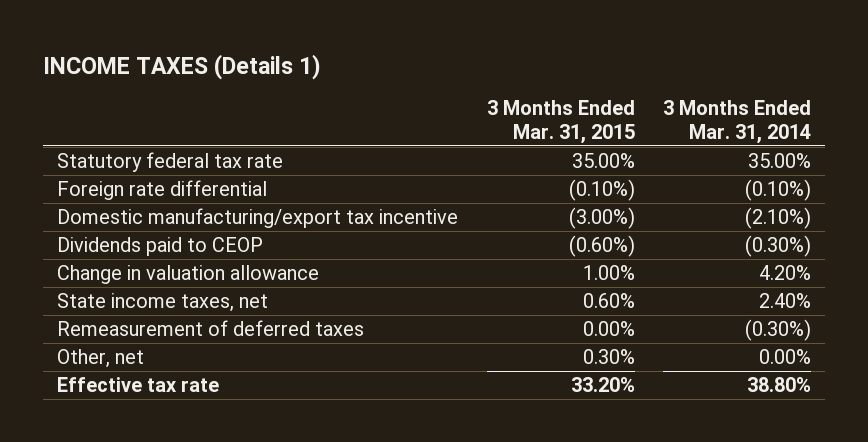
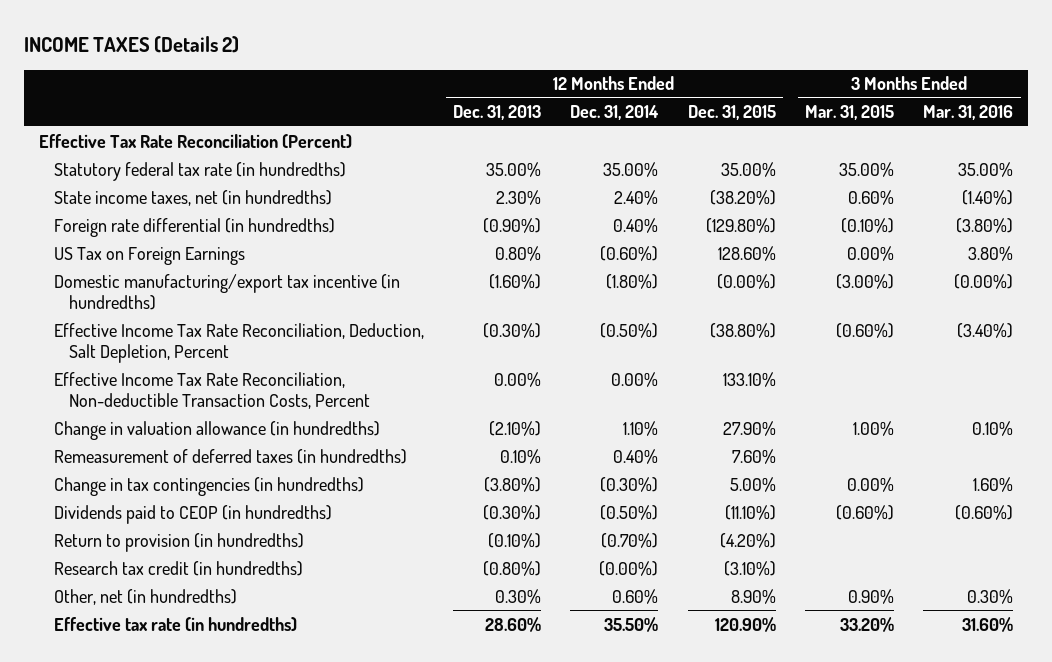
- INCOME TAXES (Details 1)
+ INCOME TAXES (Details 2)
- | 3 Months Ended Mar. 31, 2015 | 3 Months Ended Mar. 31, 2014
+ | 12 Months Ended Dec. 31, 2013 | 12 Months Ended Dec. 31, 2014 | 12 Months Ended Dec. 31, 2015 | 3 Months Ended Mar. 31, 2015 | 3 Months Ended Mar. 31, 2016
- Statutory federal tax rate | 35.00% | 35.00%
- Foreign rate differential | (0.10%) | (0.10%)
- Domestic manufacturing/export tax incentive | (3.00%) | (2.10%)
- Dividends paid to CEOP | (0.60%) | (0.30%)
- Change in valuation allowance | 1.00% | 4.20%
- State income taxes, net | 0.60% | 2.40%
- Remeasurement of deferred taxes | 0.00% | (0.30%)
- Other, net | 0.30% | 0.00%
- Effective tax rate | 33.20% | 38.80%
+ Effective Tax Rate Reconciliation (Percent)
+ Statutory federal tax rate (in hundredths) | 35.00% | 35.00% | 35.00% | 35.00% | 35.00%
+ State income taxes, net (in hundredths) | 2.30% | 2.40% | (38.20%) | 0.60% | (1.40%)
+ Foreign rate differential (in hundredths) | (0.90%) | 0.40% | (129.80%) | (0.10%) | (3.80%)
+ US Tax on Foreign Earnings | 0.80% | (0.60%) | 128.60% | 0.00% | 3.80%
+ Domestic manufacturing/export tax incentive (in hundredths) | (1.60%) | (1.80%) | (0.00%) | (3.00%) | (0.00%)
+ Effective Income Tax Rate Reconciliation, Deduction, Salt Depletion, Percent | (0.30%) | (0.50%) | (38.80%) | (0.60%) | (3.40%)
+ Effective Income Tax Rate Reconciliation, Non-deductible Transaction Costs, Percent | 0.00% | 0.00% | 133.10% | |
+ Change in valuation allowance (in hundredths) | (2.10%) | 1.10% | 27.90% | 1.00% | 0.10%
+ Remeasurement of deferred taxes (in hundredths) | 0.10% | 0.40% | 7.60% | |
+ Change in tax contingencies (in hundredths) | (3.80%) | (0.30%) | 5.00% | 0.00% | 1.60%
+ Dividends paid to CEOP (in hundredths) | (0.30%) | (0.50%) | (11.10%) | (0.60%) | (0.60%)
+ Return to provision (in hundredths) | (0.10%) | (0.70%) | (4.20%) | |
+ Research tax credit (in hundredths) | (0.80%) | (0.00%) | (3.10%) | |
+ Other, net (in hundredths) | 0.30% | 0.60% | 8.90% | 0.90% | 0.30%
+ Effective tax rate (in hundredths) | 28.60% | 35.50% | 120.90% | 33.20% | 31.60%

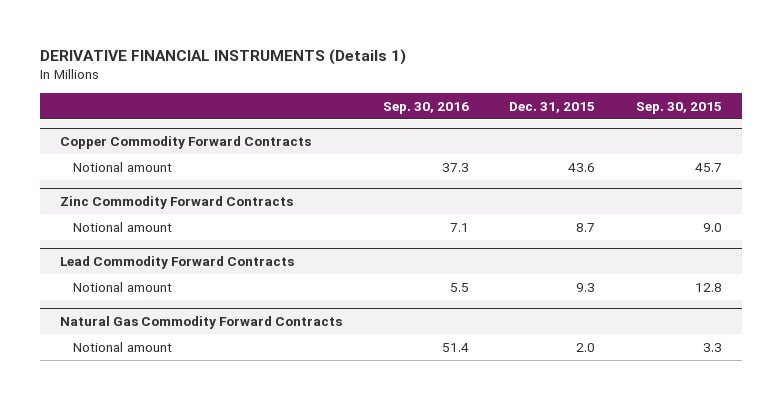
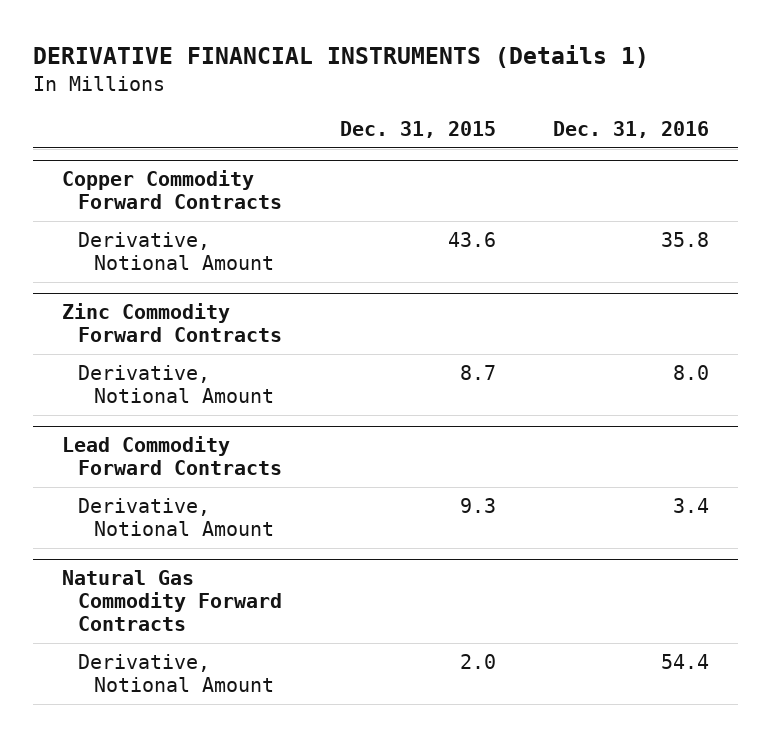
- | Sep. 30, 2016 | Dec. 31, 2015 | Sep. 30, 2015
+ | Dec. 31, 2015 | Dec. 31, 2016
@ Copper Commodity Forward Contracts
- Notional amount | 37.3 | 43.6 | 45.7
+ Derivative, Notional Amount | 43.6 | 35.8
@ Zinc Commodity Forward Contracts
- Notional amount | 7.1 | 8.7 | 9.0
+ Derivative, Notional Amount | 8.7 | 8.0
@ Lead Commodity Forward Contracts
- Notional amount | 5.5 | 9.3 | 12.8
+ Derivative, Notional Amount | 9.3 | 3.4
@ Natural Gas Commodity Forward Contracts
- Notional amount | 51.4 | 2.0 | 3.3
+ Derivative, Notional Amount | 2.0 | 54.4

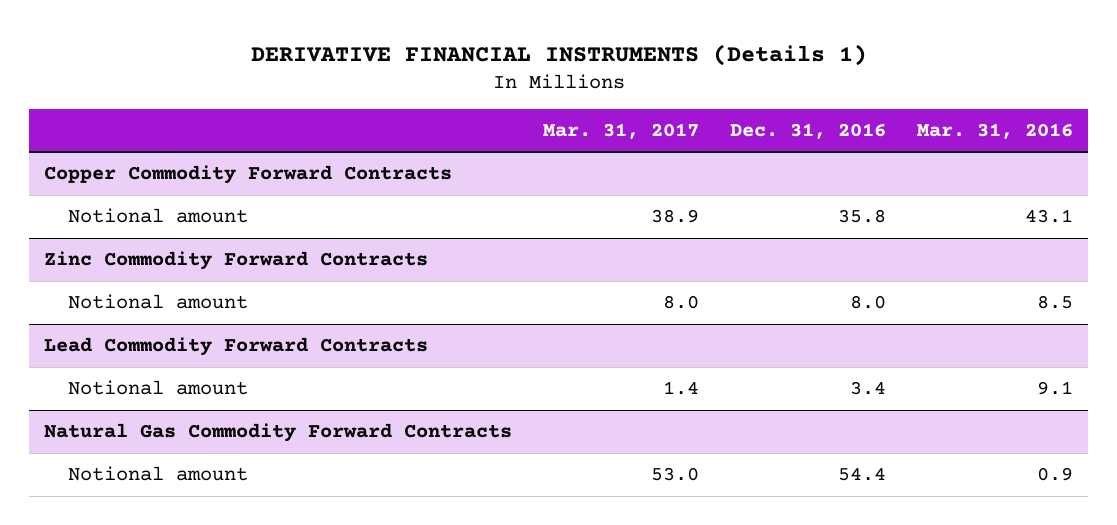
- | Dec. 31, 2015 | Dec. 31, 2016
+ | Mar. 31, 2017 | Dec. 31, 2016 | Mar. 31, 2016
@ Copper Commodity Forward Contracts
- Derivative, Notional Amount | 43.6 | 35.8
+ Notional amount | 38.9 | 35.8 | 43.1
@ Zinc Commodity Forward Contracts
- Derivative, Notional Amount | 8.7 | 8.0
+ Notional amount | 8.0 | 8.0 | 8.5
@ Lead Commodity Forward Contracts
- Derivative, Notional Amount | 9.3 | 3.4
+ Notional amount | 1.4 | 3.4 | 9.1
@ Natural Gas Commodity Forward Contracts
- Derivative, Notional Amount | 2.0 | 54.4
+ Notional amount | 53.0 | 54.4 | 0.9

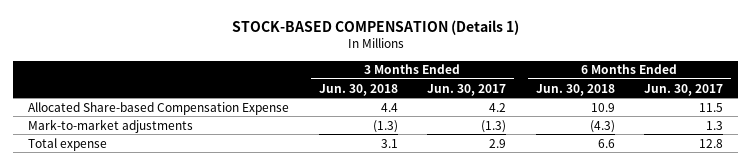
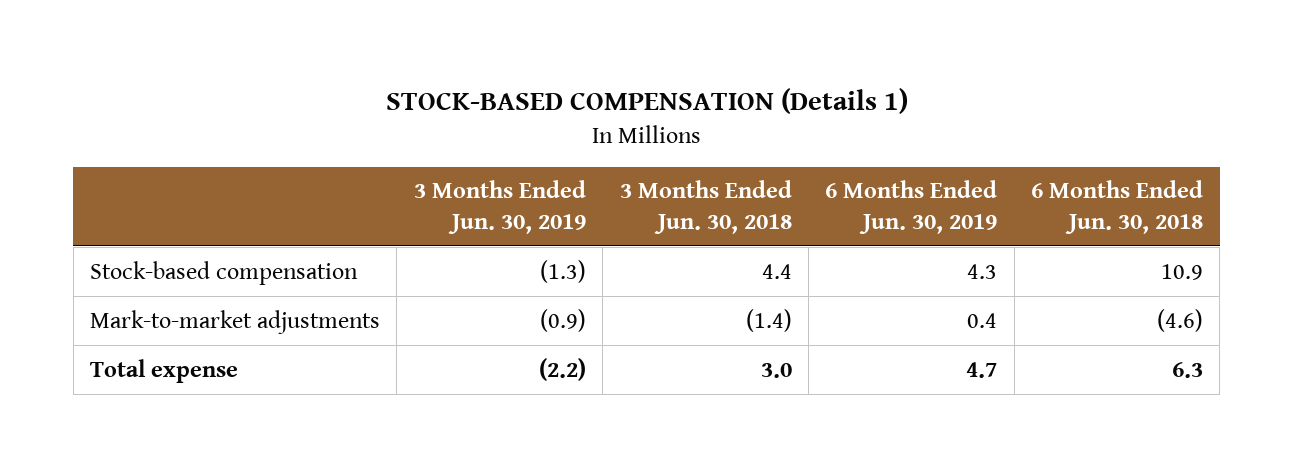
- | 3 Months Ended Jun. 30, 2018 | 3 Months Ended Jun. 30, 2017 | 6 Months Ended Jun. 30, 2018 | 6 Months Ended Jun. 30, 2017
+ | 3 Months Ended Jun. 30, 2019 | 3 Months Ended Jun. 30, 2018 | 6 Months Ended Jun. 30, 2019 | 6 Months Ended Jun. 30, 2018
- Allocated Share-based Compensation Expense | 4.4 | 4.2 | 10.9 | 11.5
- Mark-to-market adjustments | (1.3) | (1.3) | (4.3) | 1.3
- Total expense | 3.1 | 2.9 | 6.6 | 12.8
+ Stock-based compensation | (1.3) | 4.4 | 4.3 | 10.9
+ Mark-to-market adjustments | (0.9) | (1.4) | 0.4 | (4.6)
+ Total expense | (2.2) | 3.0 | 4.7 | 6.3

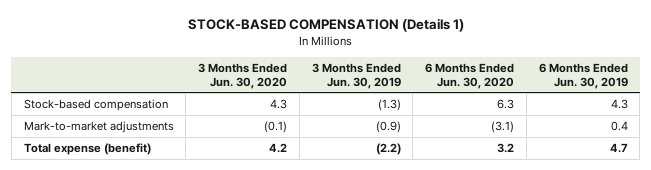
- | 3 Months Ended Jun. 30, 2019 | 3 Months Ended Jun. 30, 2018 | 6 Months Ended Jun. 30, 2019 | 6 Months Ended Jun. 30, 2018
+ | 3 Months Ended Jun. 30, 2020 | 3 Months Ended Jun. 30, 2019 | 6 Months Ended Jun. 30, 2020 | 6 Months Ended Jun. 30, 2019
- Total expense | (2.2) | 3.0 | 4.7 | 6.3
+ Total expense (benefit) | 4.2 | (2.2) | 3.2 | 4.7

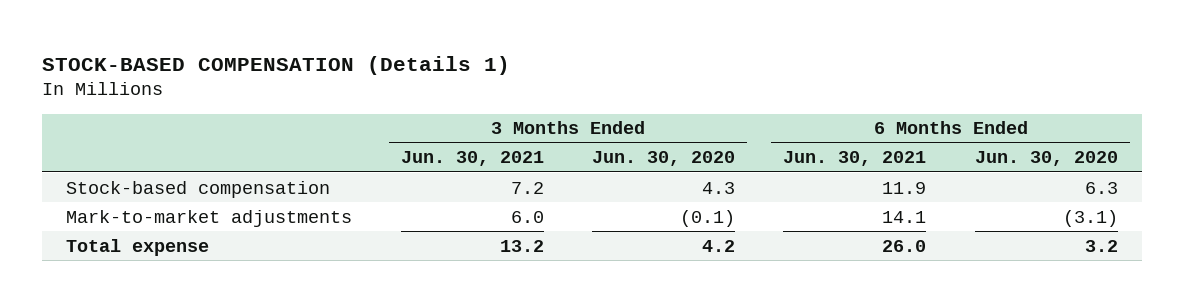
- | 3 Months Ended Jun. 30, 2020 | 3 Months Ended Jun. 30, 2019 | 6 Months Ended Jun. 30, 2020 | 6 Months Ended Jun. 30, 2019
+ | 3 Months Ended Jun. 30, 2021 | 3 Months Ended Jun. 30, 2020 | 6 Months Ended Jun. 30, 2021 | 6 Months Ended Jun. 30, 2020
- Total expense (benefit) | 4.2 | (2.2) | 3.2 | 4.7
+ Total expense | 13.2 | 4.2 | 26.0 | 3.2

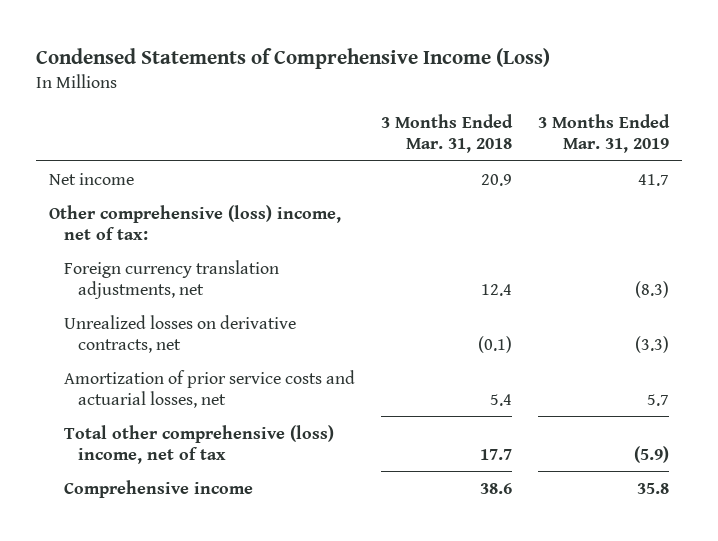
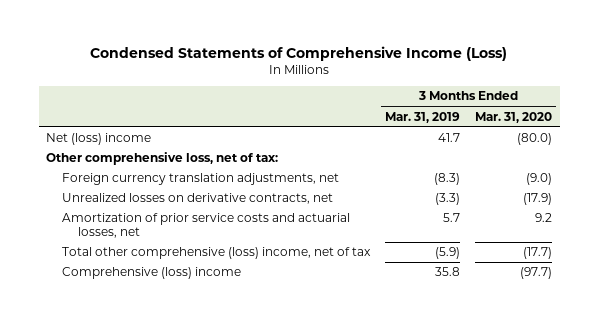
- | 3 Months Ended Mar. 31, 2018 | 3 Months Ended Mar. 31, 2019
+ | 3 Months Ended Mar. 31, 2019 | 3 Months Ended Mar. 31, 2020
- Net income | 20.9 | 41.7
- Other comprehensive (loss) income, net of tax:
+ Net (loss) income | 41.7 | (80.0)
+ Other comprehensive loss, net of tax:
- Comprehensive income | 38.6 | 35.8
+ Comprehensive (loss) income | 35.8 | (97.7)

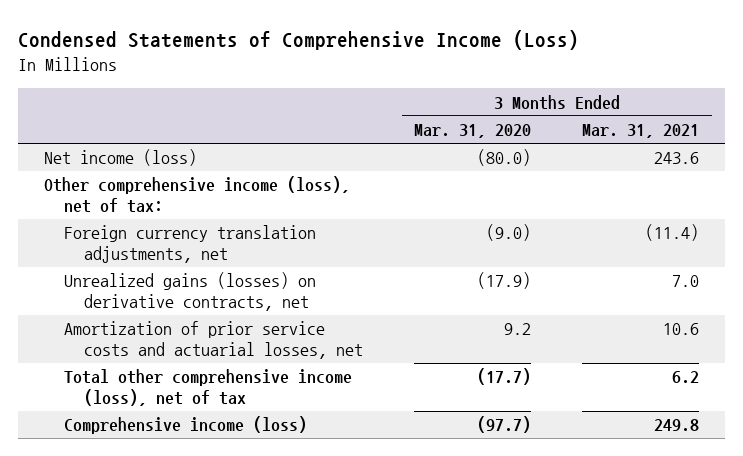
- | 3 Months Ended Mar. 31, 2019 | 3 Months Ended Mar. 31, 2020
+ | 3 Months Ended Mar. 31, 2020 | 3 Months Ended Mar. 31, 2021
- Net (loss) income | 41.7 | (80.0)
- Other comprehensive loss, net of tax:
+ Net income (loss) | (80.0) | 243.6
+ Other comprehensive income (loss), net of tax:
- Unrealized losses on derivative contracts, net | (3.3) | (17.9)
+ Unrealized gains (losses) on derivative contracts, net | (17.9) | 7.0
- Total other comprehensive (loss) income, net of tax | (5.9) | (17.7)
- Comprehensive (loss) income | 35.8 | (97.7)
+ Total other comprehensive income (loss), net of tax | (17.7) | 6.2
+ Comprehensive income (loss) | (97.7) | 249.8

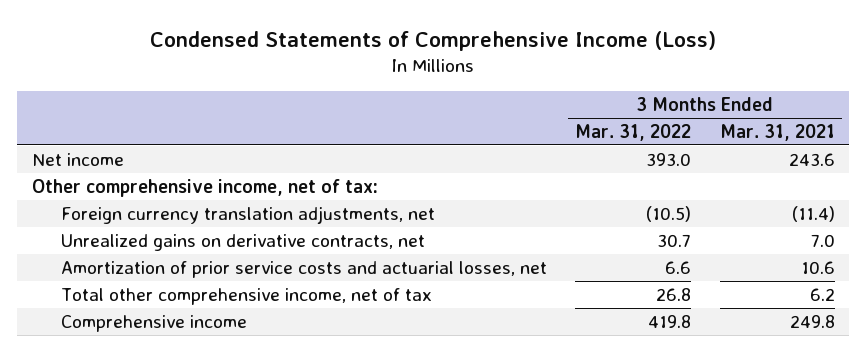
- | 3 Months Ended Mar. 31, 2020 | 3 Months Ended Mar. 31, 2021
+ | 3 Months Ended Mar. 31, 2022 | 3 Months Ended Mar. 31, 2021
- Net income (loss) | (80.0) | 243.6
- Other comprehensive income (loss), net of tax:
+ Net income | 393.0 | 243.6
+ Other comprehensive income, net of tax:
- Unrealized gains (losses) on derivative contracts, net | (17.9) | 7.0
+ Unrealized gains on derivative contracts, net | 30.7 | 7.0
- Total other comprehensive income (loss), net of tax | (17.7) | 6.2
- Comprehensive income (loss) | (97.7) | 249.8
+ Total other comprehensive income, net of tax | 26.8 | 6.2
+ Comprehensive income | 419.8 | 249.8

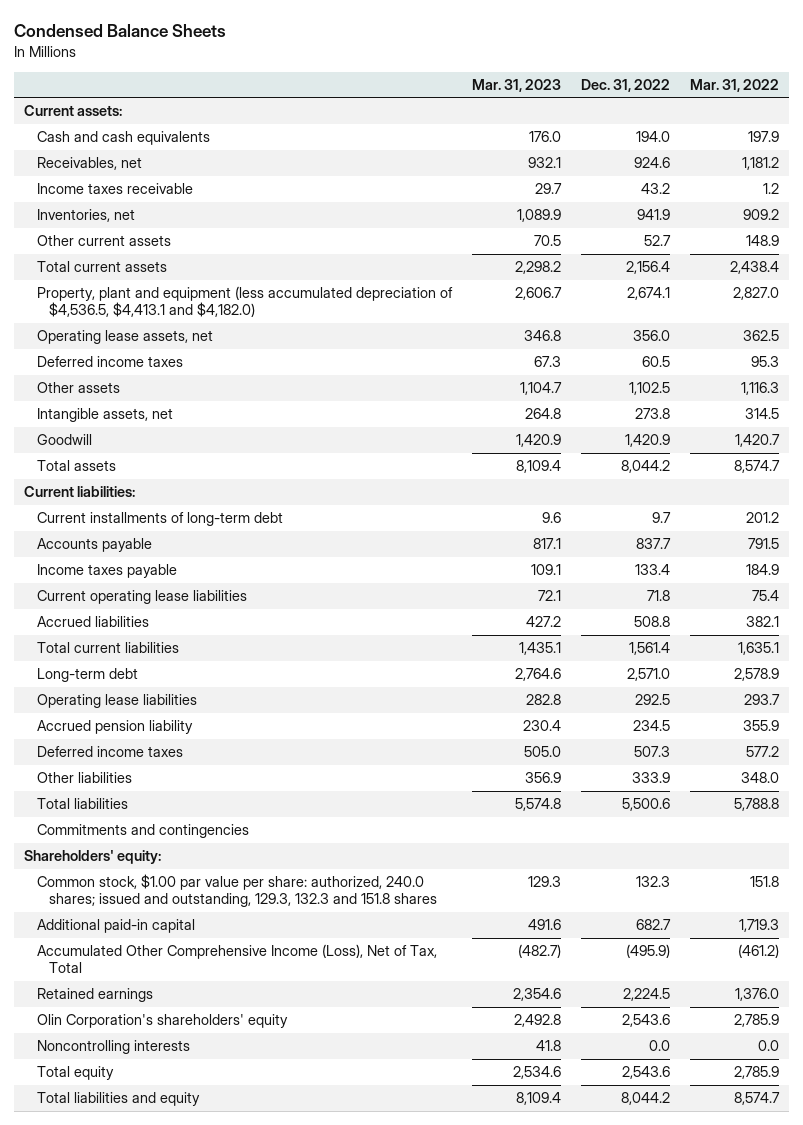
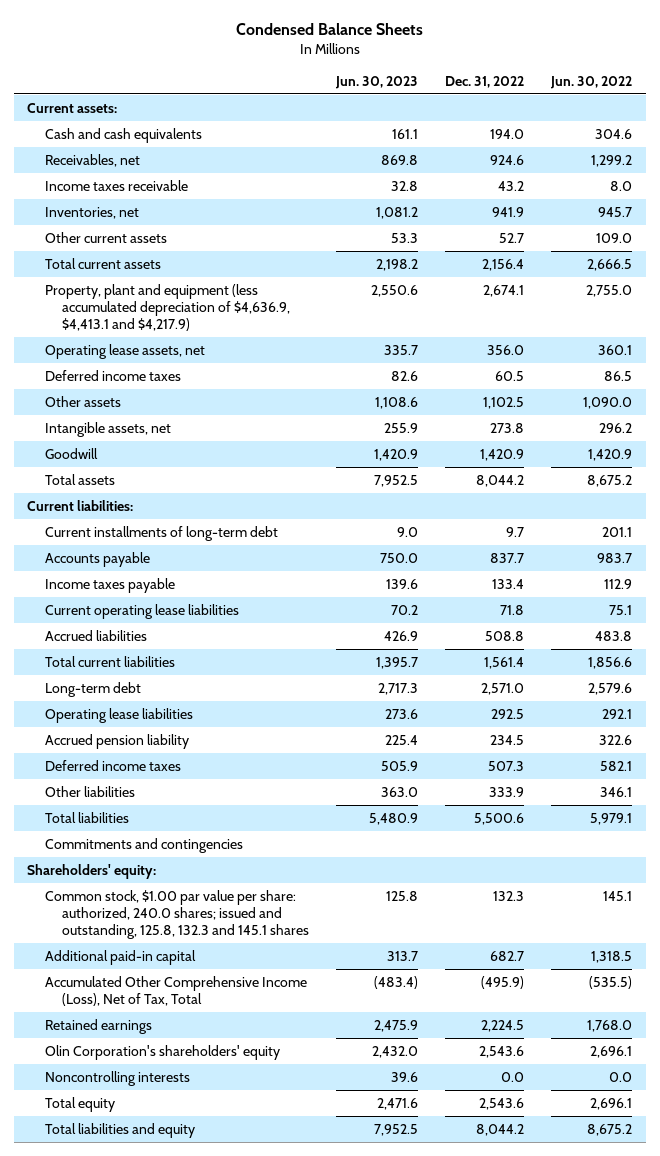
- | Mar. 31, 2023 | Dec. 31, 2022 | Mar. 31, 2022
+ | Jun. 30, 2023 | Dec. 31, 2022 | Jun. 30, 2022
- Property, plant and equipment (less accumulated depreciation of $4,536.5, $4,413.1 and $4,182.0) | 2,606.7 | 2,674.1 | 2,827.0
+ Property, plant and equipment (less accumulated depreciation of $4,636.9, $4,413.1 and $4,217.9) | 2,550.6 | 2,674.1 | 2,755.0
- Common stock, $1.00 par value per share: authorized, 240.0 shares; issued and outstanding, 129.3, 132.3 and 151.8 shares | 129.3 | 132.3 | 151.8
+ Common stock, $1.00 par value per share: authorized, 240.0 shares; issued and outstanding, 125.8, 132.3 and 145.1 shares | 125.8 | 132.3 | 145.1

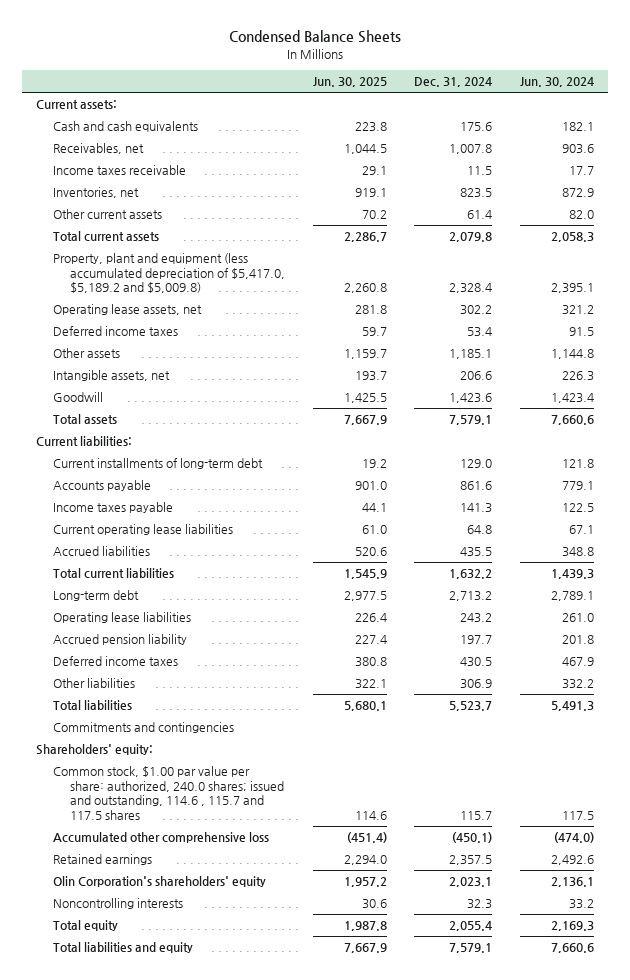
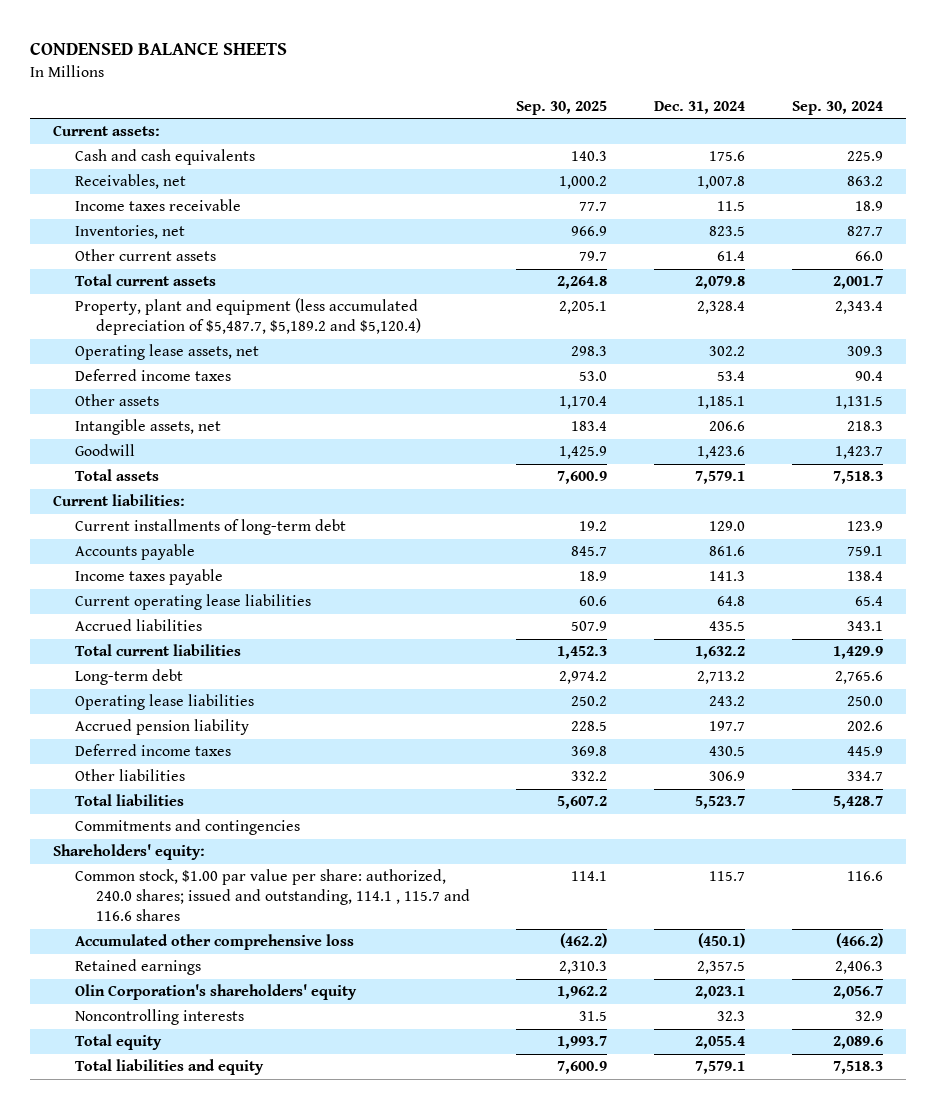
- Condensed Balance Sheets
+ CONDENSED BALANCE SHEETS
- | Jun. 30, 2025 | Dec. 31, 2024 | Jun. 30, 2024
+ | Sep. 30, 2025 | Dec. 31, 2024 | Sep. 30, 2024
- Property, plant and equipment (less accumulated depreciation of $5,417.0, $5,189.2 and $5,009.8) | 2,260.8 | 2,328.4 | 2,395.1
+ Property, plant and equipment (less accumulated depreciation of $5,487.7, $5,189.2 and $5,120.4) | 2,205.1 | 2,328.4 | 2,343.4
- Common stock, $1.00 par value per share: authorized, 240.0 shares; issued and outstanding, 114.6 , 115.7 and 117.5 shares | 114.6 | 115.7 | 117.5
+ Common stock, $1.00 par value per share: authorized, 240.0 shares; issued and outstanding, 114.1 , 115.7 and 116.6 shares | 114.1 | 115.7 | 116.6

